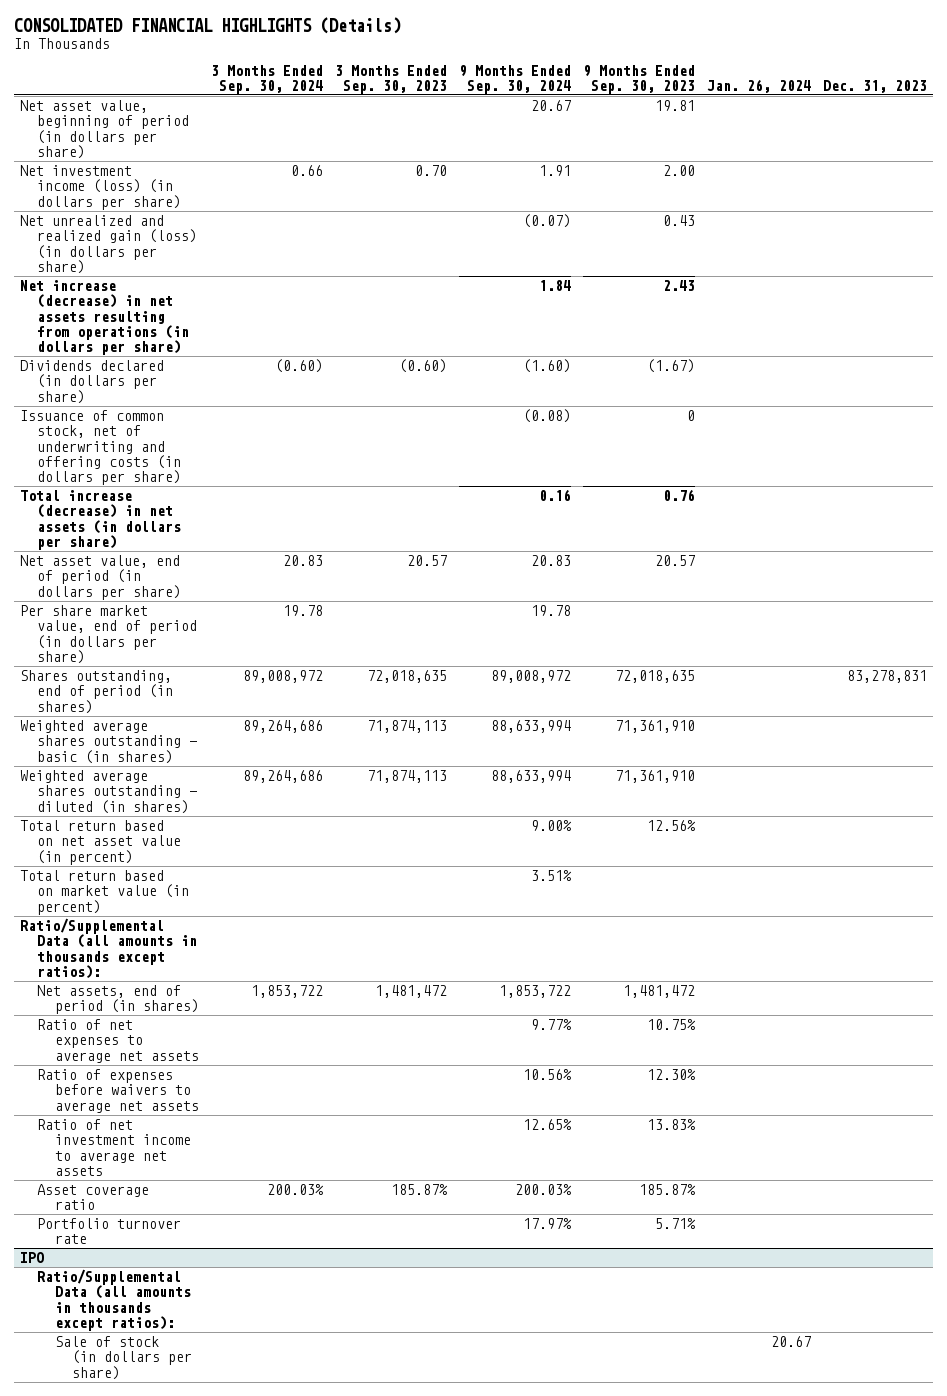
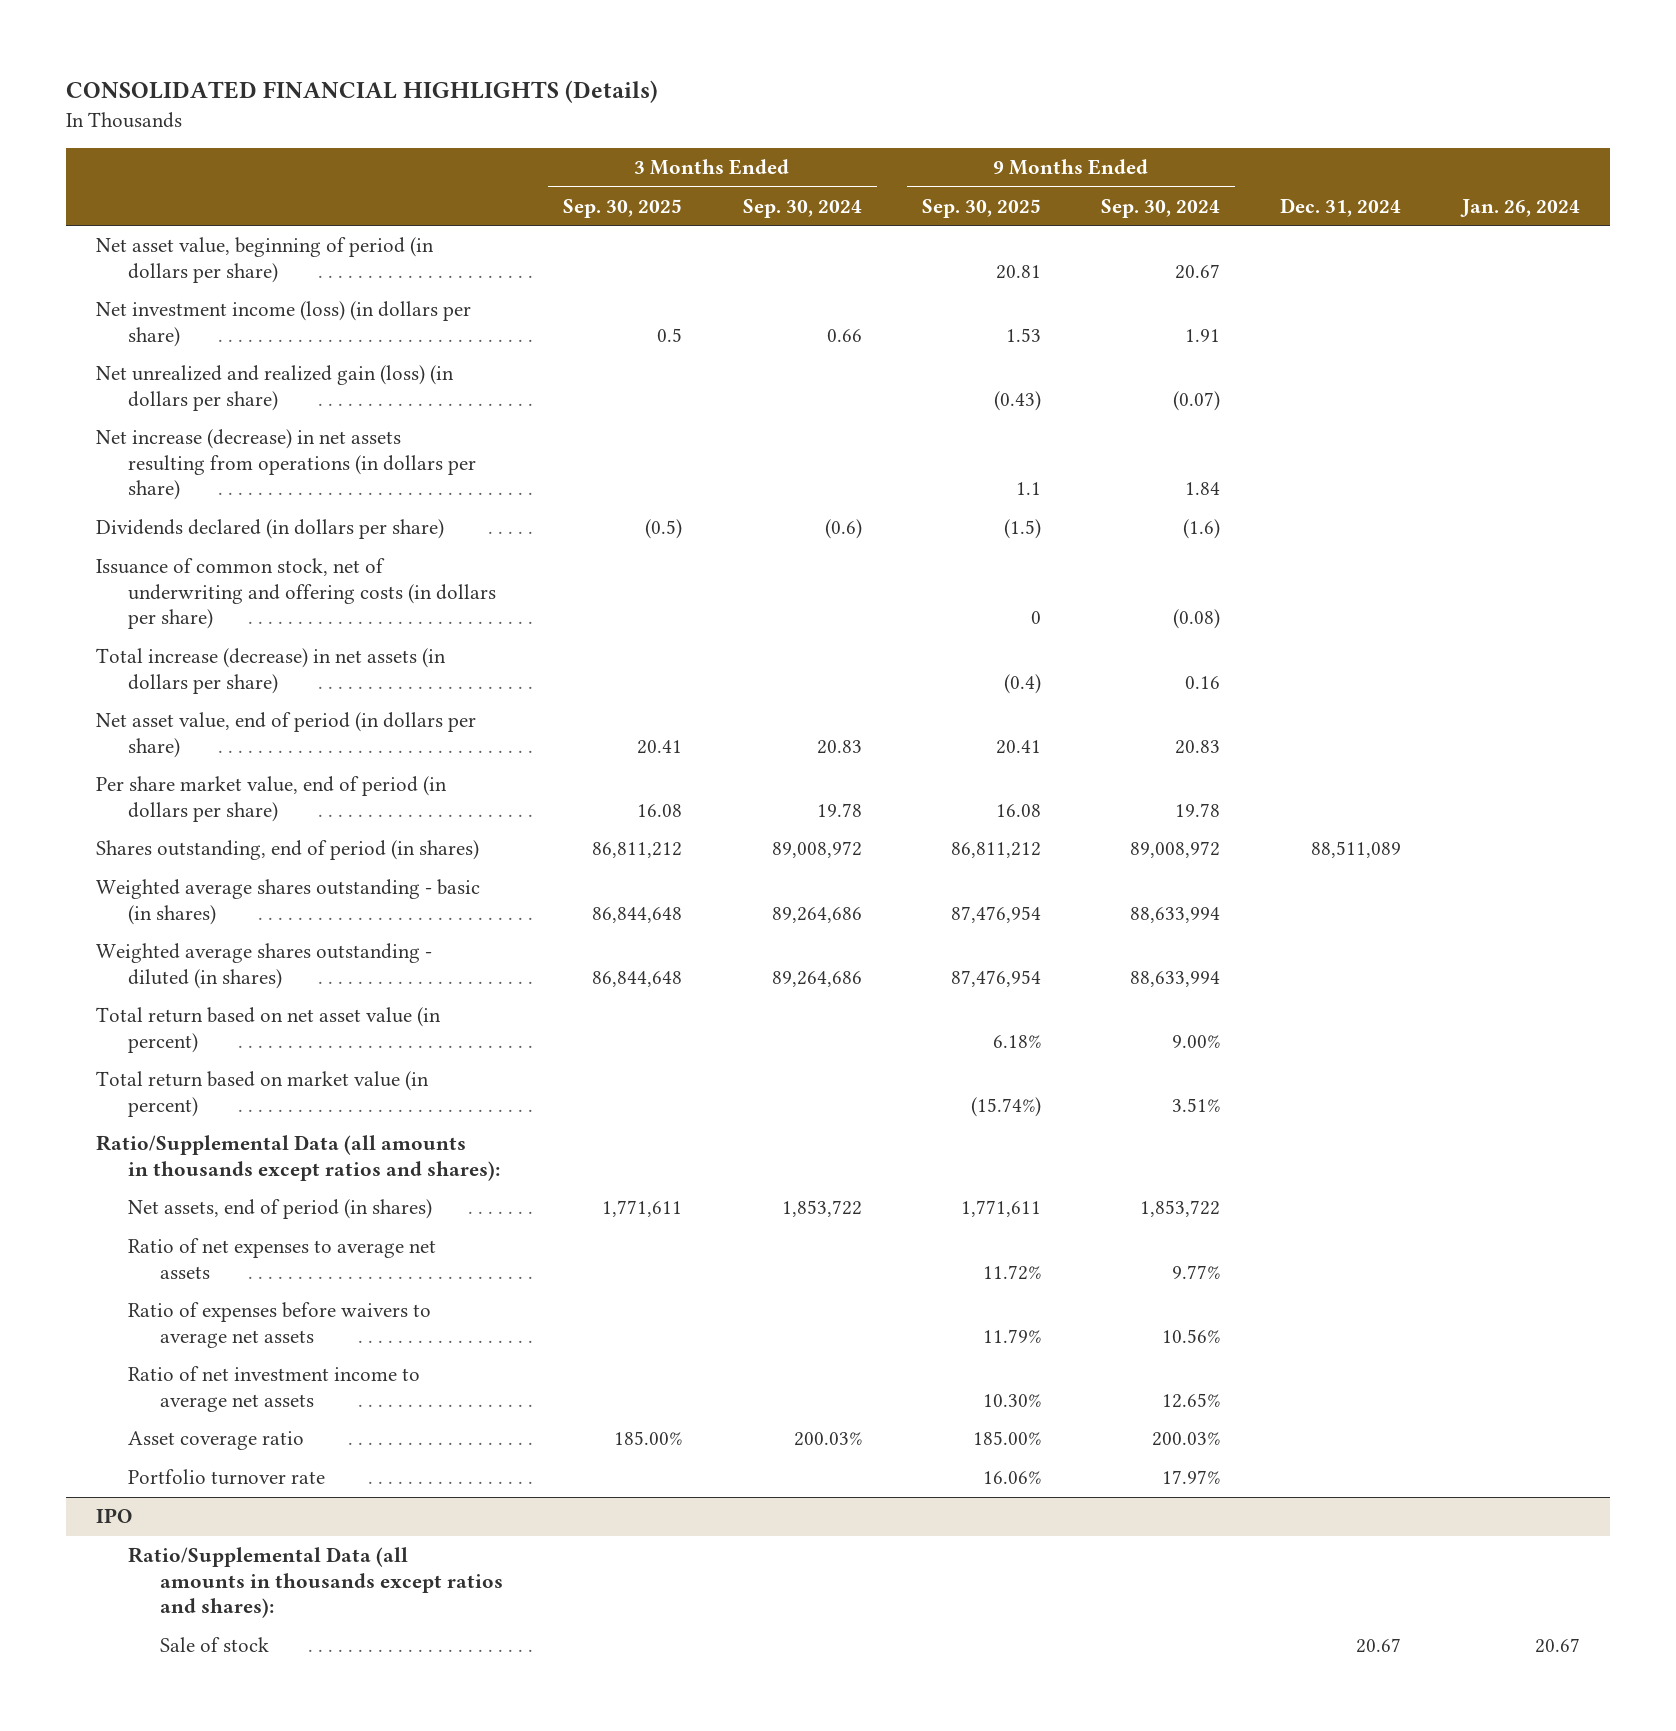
- | 3 Months Ended Sep. 30, 2024 | 3 Months Ended Sep. 30, 2023 | 9 Months Ended Sep. 30, 2024 | 9 Months Ended Sep. 30, 2023 | Jan. 26, 2024 | Dec. 31, 2023
+ | 3 Months Ended Sep. 30, 2025 | 3 Months Ended Sep. 30, 2024 | 9 Months Ended Sep. 30, 2025 | 9 Months Ended Sep. 30, 2024 | Dec. 31, 2024 | Jan. 26, 2024
- Dividends declared (in dollars per share) | (0.60) | (0.60) | (1.60) | (1.67) | |
+ Dividends declared (in dollars per share) | (0.5) | (0.6) | (1.5) | (1.6) | |
- Ratio/Supplemental Data (all amounts in thousands except ratios):
+ Ratio/Supplemental Data (all amounts in thousands except ratios and shares):
@ IPO
- Ratio/Supplemental Data (all amounts in thousands except ratios):
- Sale of stock (in dollars per share) | | | | | 20.67 |
+ Ratio/Supplemental Data (all amounts in thousands except ratios and shares):
+ Sale of stock | | | | | 20.67 | 20.67

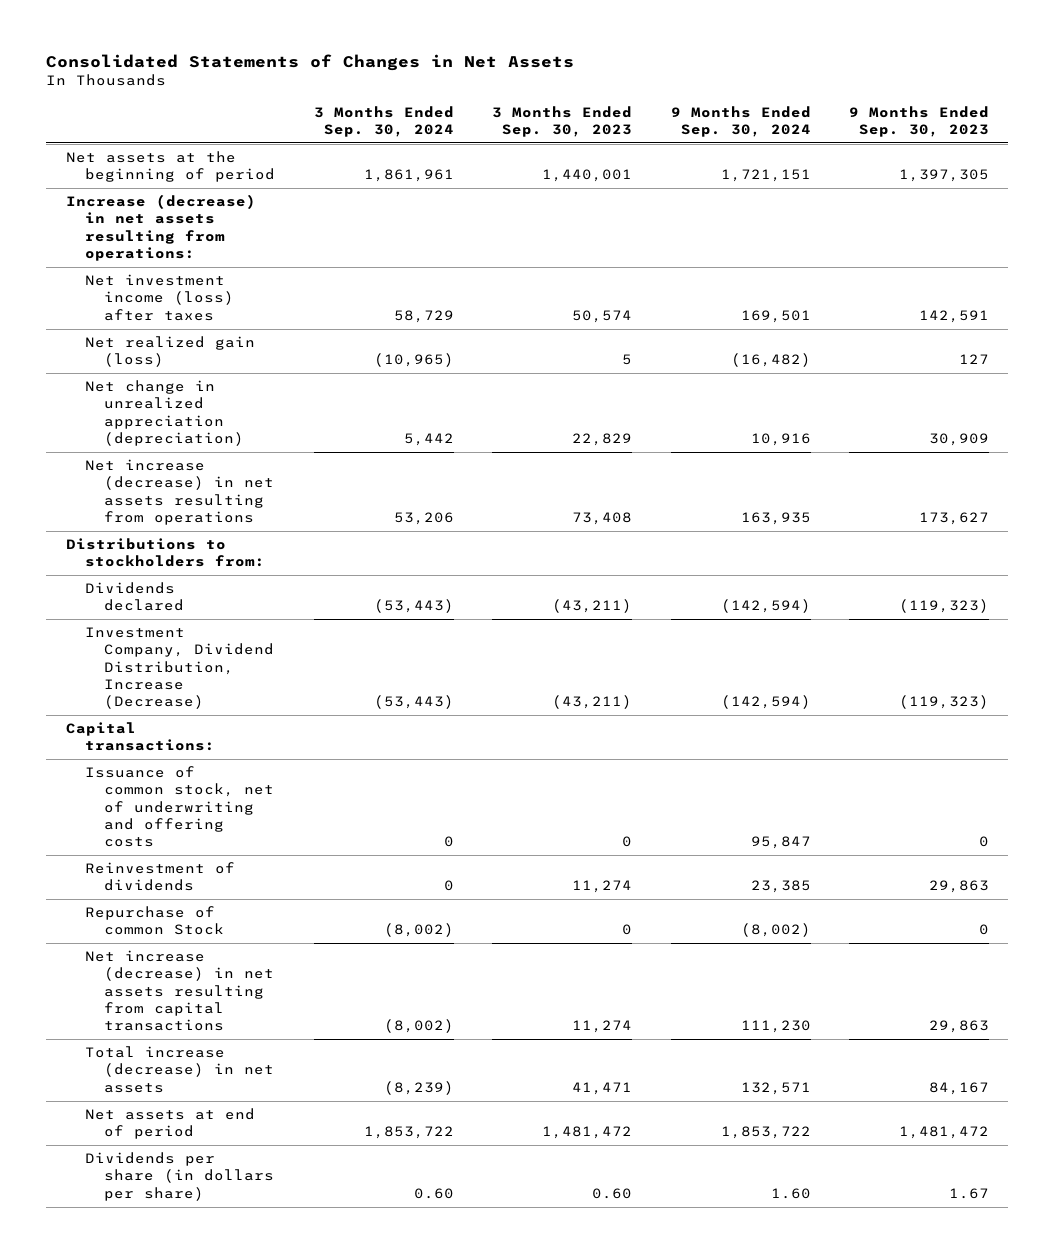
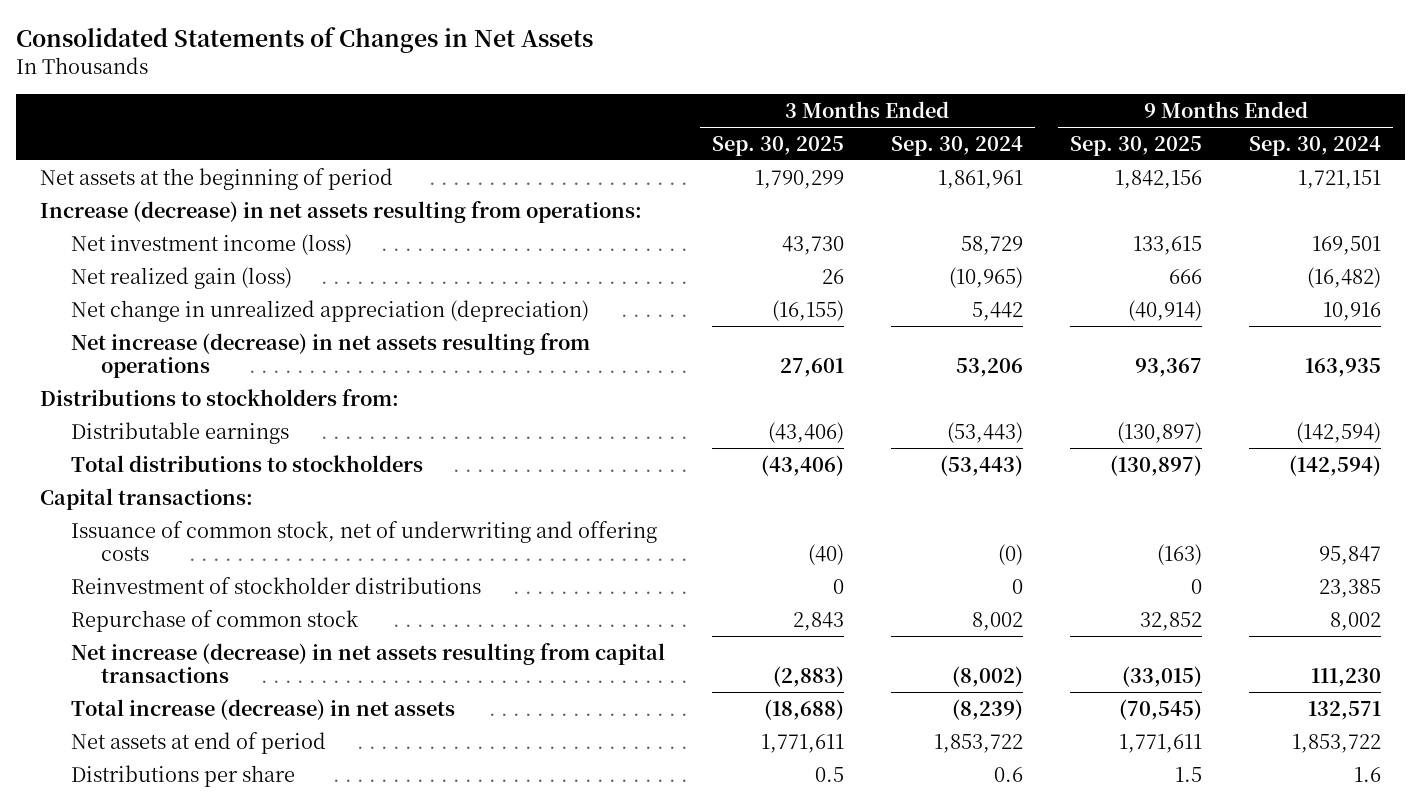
- | 3 Months Ended Sep. 30, 2024 | 3 Months Ended Sep. 30, 2023 | 9 Months Ended Sep. 30, 2024 | 9 Months Ended Sep. 30, 2023
+ | 3 Months Ended Sep. 30, 2025 | 3 Months Ended Sep. 30, 2024 | 9 Months Ended Sep. 30, 2025 | 9 Months Ended Sep. 30, 2024
- Net investment income (loss) after taxes | 58,729 | 50,574 | 169,501 | 142,591
+ Net investment income (loss) | 43,730 | 58,729 | 133,615 | 169,501
- Dividends declared | (53,443) | (43,211) | (142,594) | (119,323)
- Investment Company, Dividend Distribution, Increase (Decrease) | (53,443) | (43,211) | (142,594) | (119,323)
+ Distributable earnings | (43,406) | (53,443) | (130,897) | (142,594)
+ Total distributions to stockholders | (43,406) | (53,443) | (130,897) | (142,594)
- Issuance of common stock, net of underwriting and offering costs | 0 | 0 | 95,847 | 0
- Reinvestment of dividends | 0 | 11,274 | 23,385 | 29,863
- Repurchase of common Stock | (8,002) | 0 | (8,002) | 0
+ Issuance of common stock, net of underwriting and offering costs | (40) | (0) | (163) | 95,847
+ Reinvestment of stockholder distributions | 0 | 0 | 0 | 23,385
+ Repurchase of common stock | 2,843 | 8,002 | 32,852 | 8,002
- Dividends per share (in dollars per share) | 0.60 | 0.60 | 1.60 | 1.67
+ Distributions per share | 0.5 | 0.6 | 1.5 | 1.6

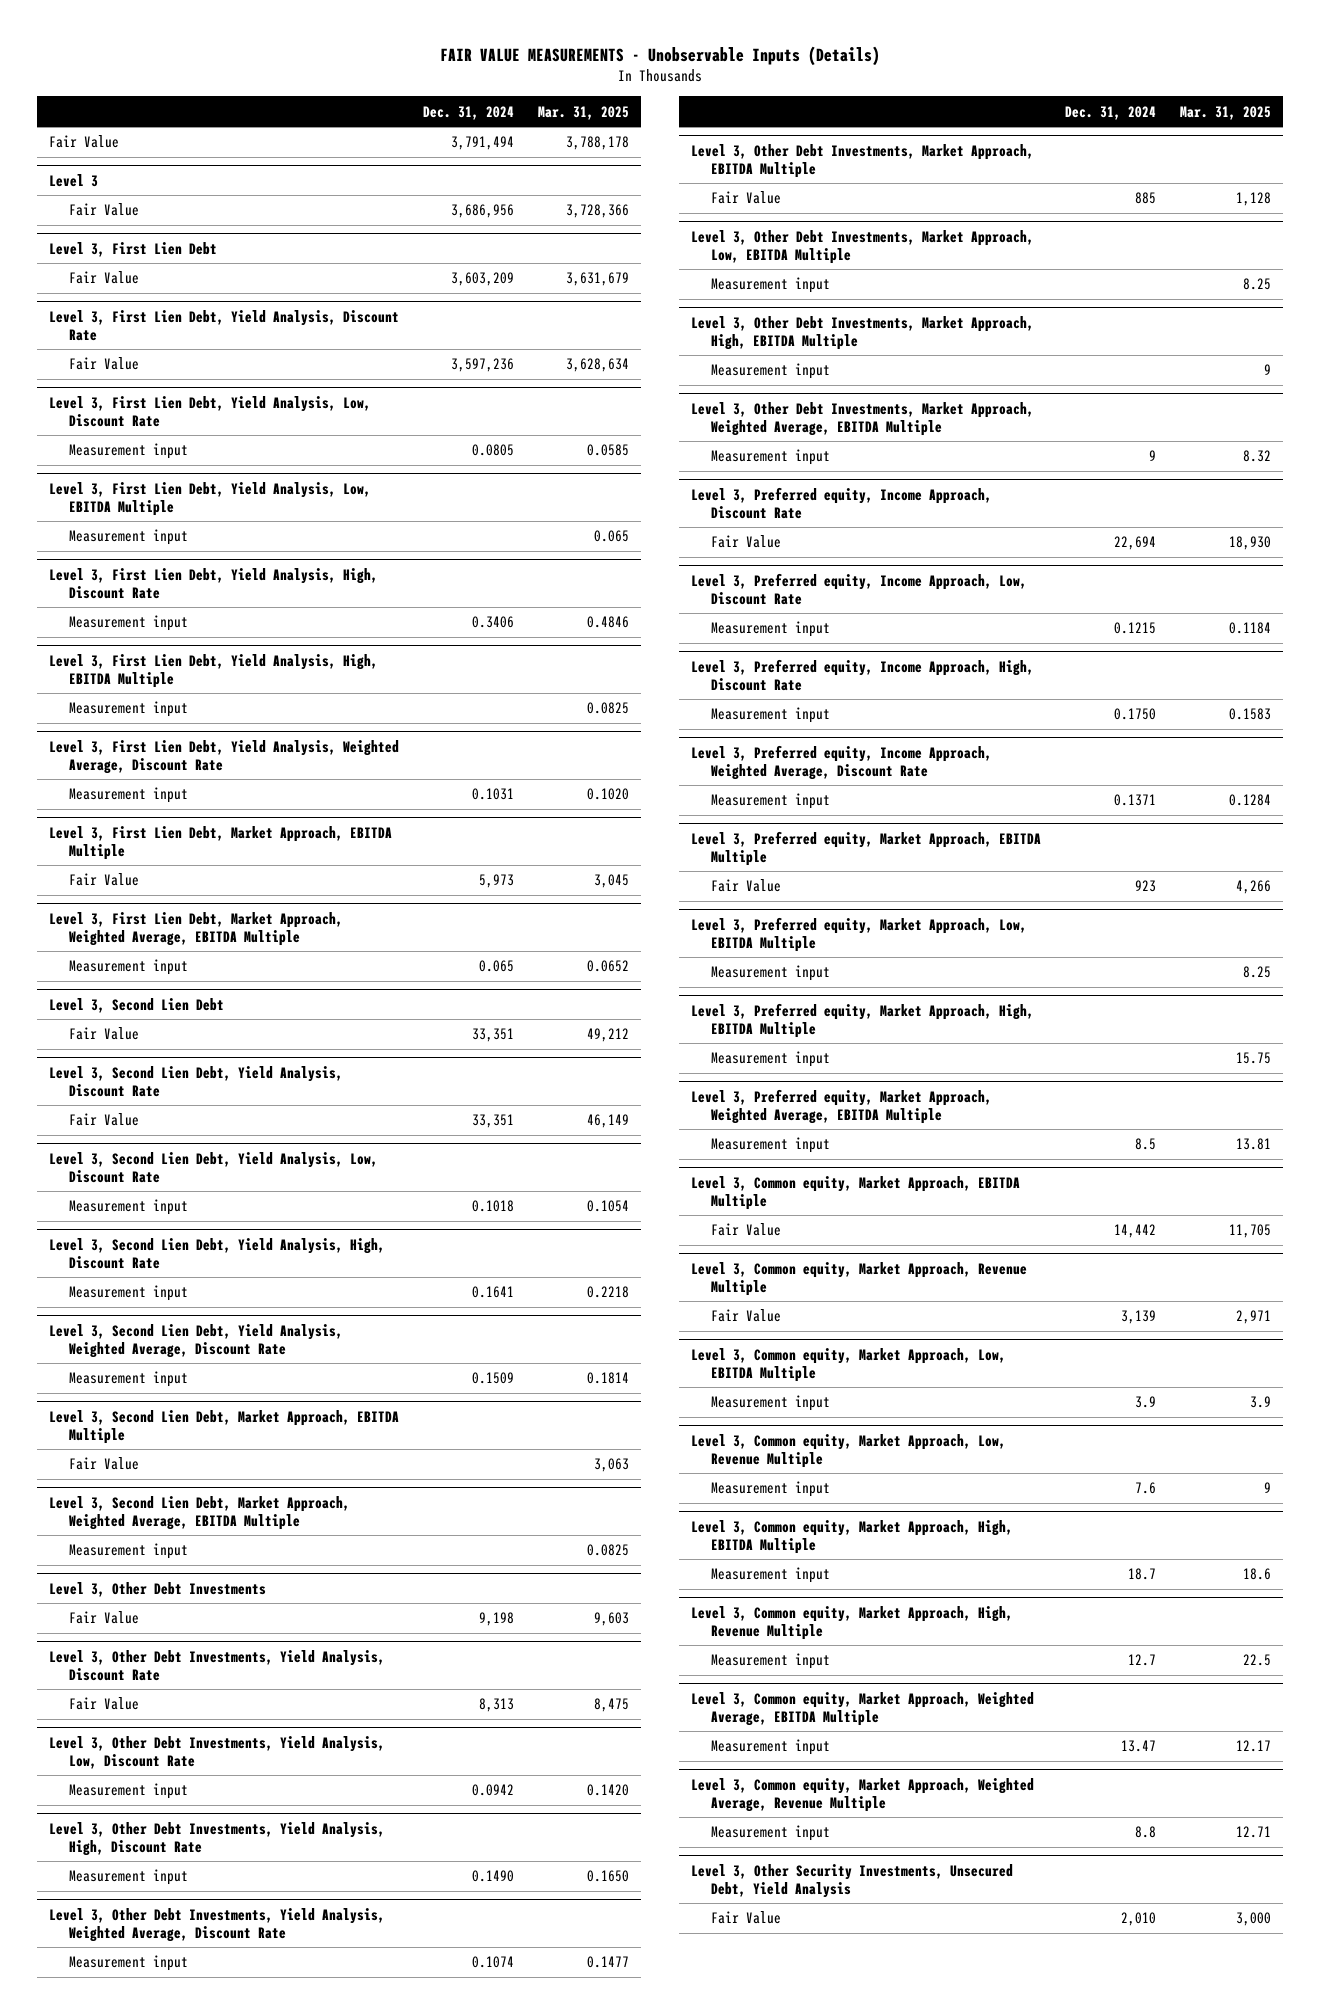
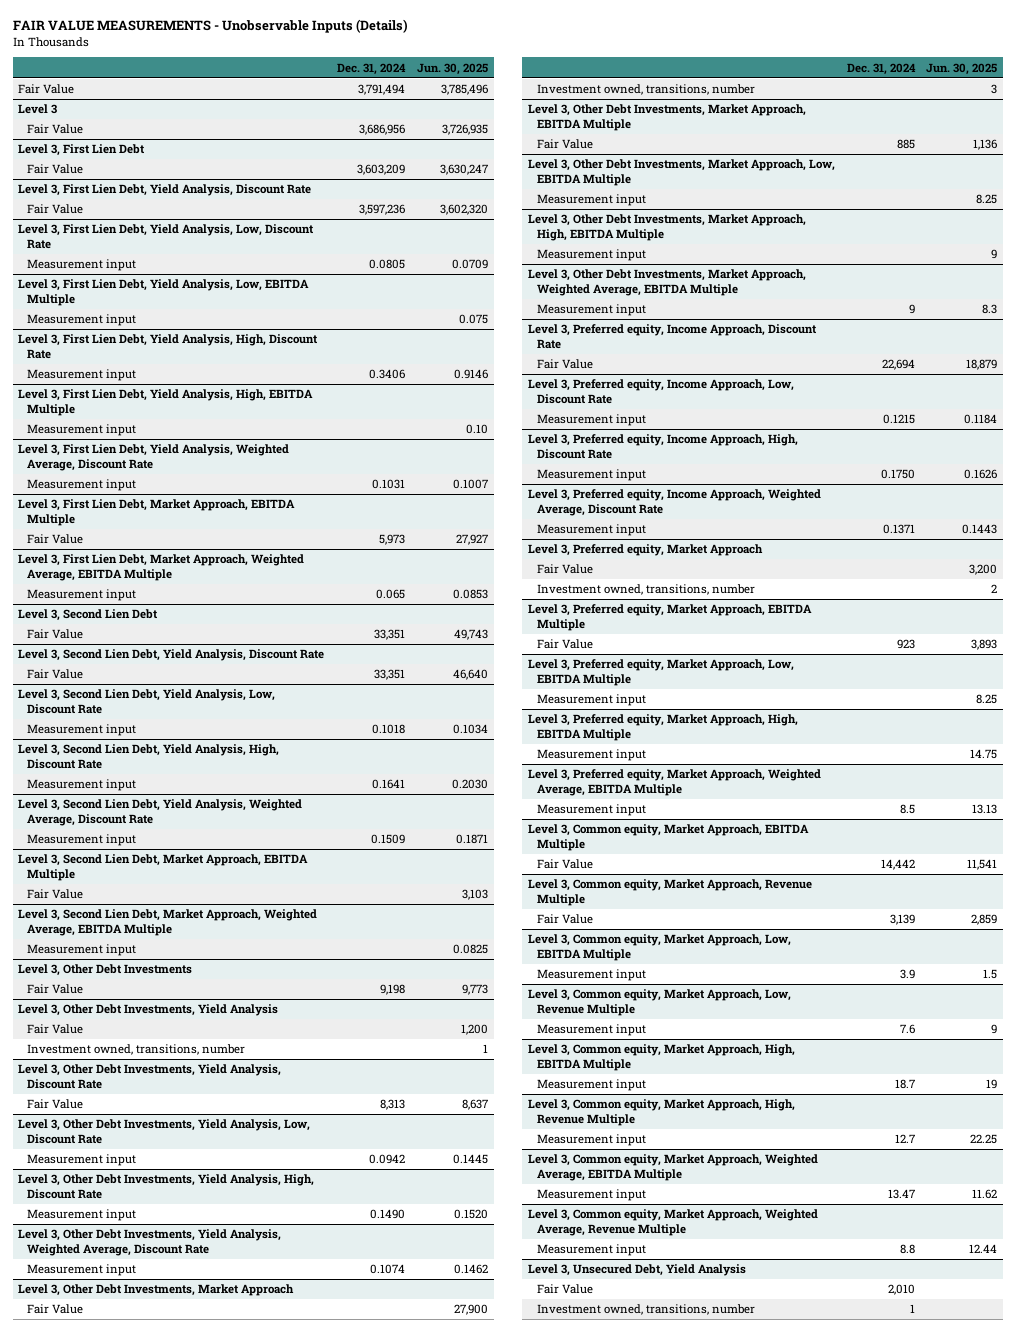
- | Dec. 31, 2024 | Mar. 31, 2025
+ | Dec. 31, 2024 | Jun. 30, 2025
+ Level 3, Other Debt Investments, Yield Analysis
+ Fair Value | | 1,200
+ Investment owned, transitions, number | | 1
+ Level 3, Other Debt Investments, Market Approach
+ Fair Value | | 27,900
+ Investment owned, transitions, number | | 3
+ Level 3, Preferred equity, Market Approach
+ Fair Value | | 3,200
+ Investment owned, transitions, number | | 2
- Level 3, Other Security Investments, Unsecured Debt, Yield Analysis
+ Level 3, Unsecured Debt, Yield Analysis
+ Investment owned, transitions, number | 1 |

